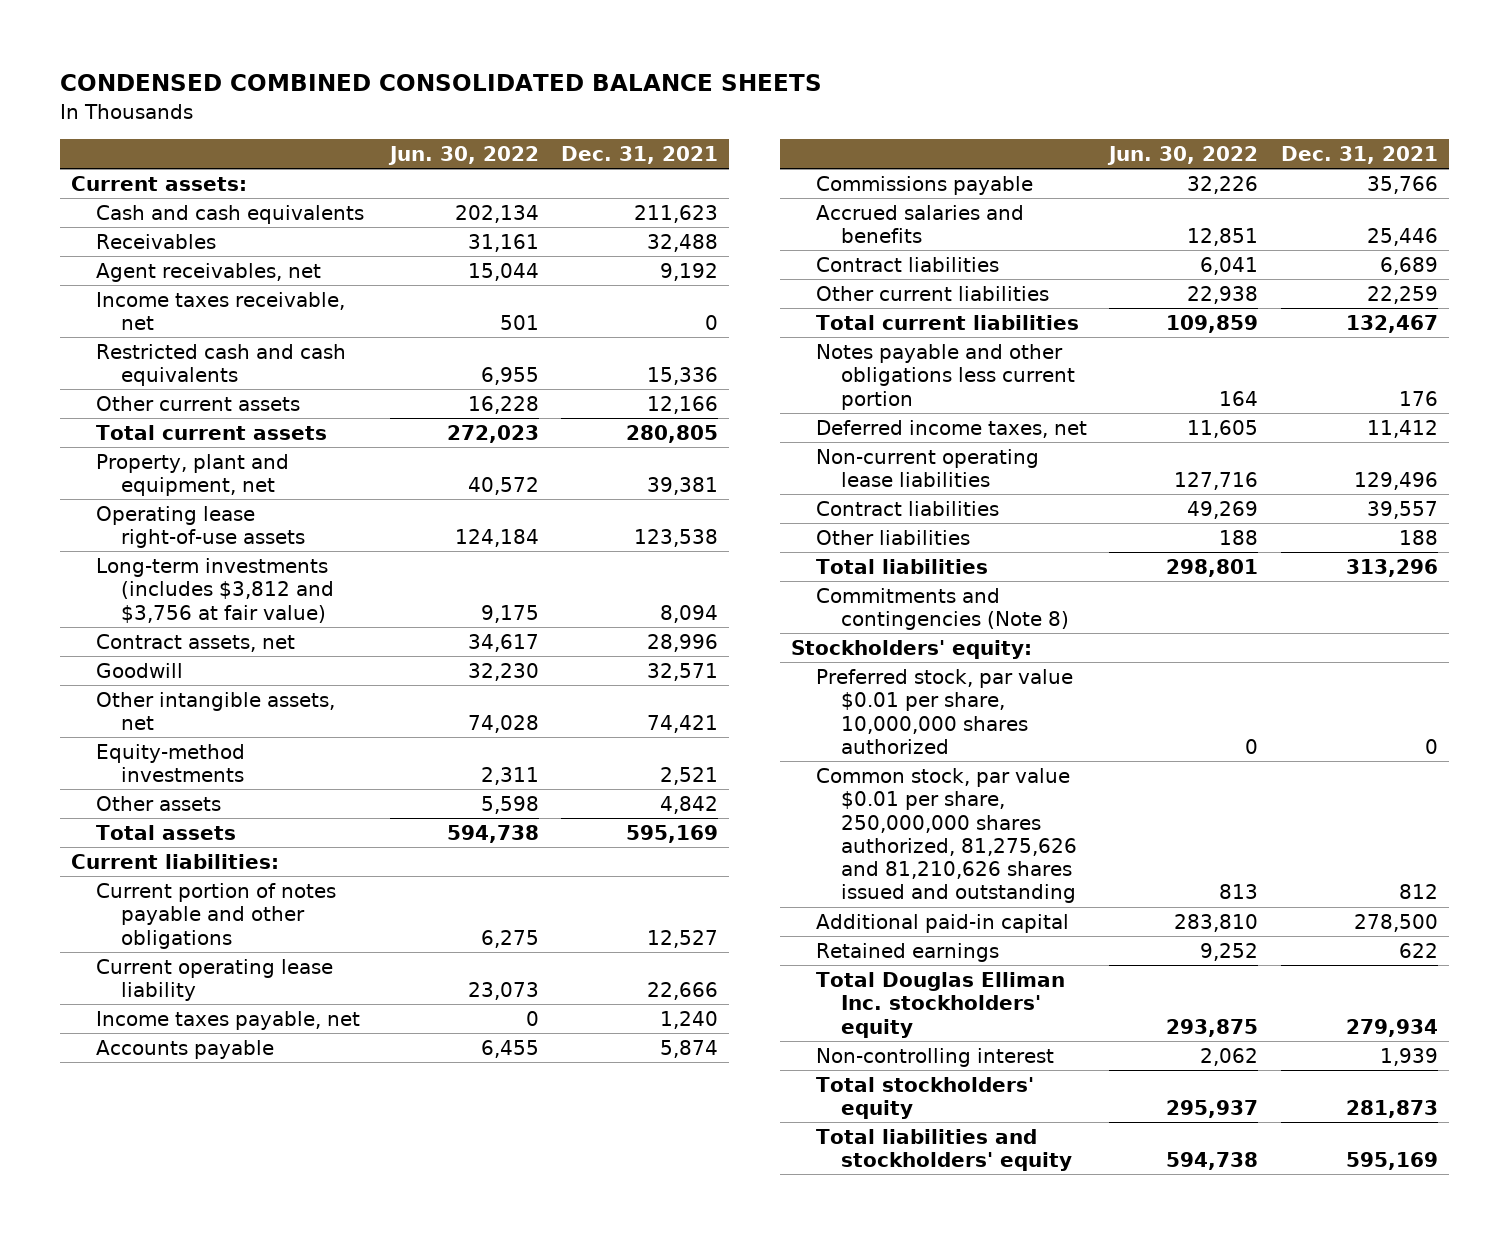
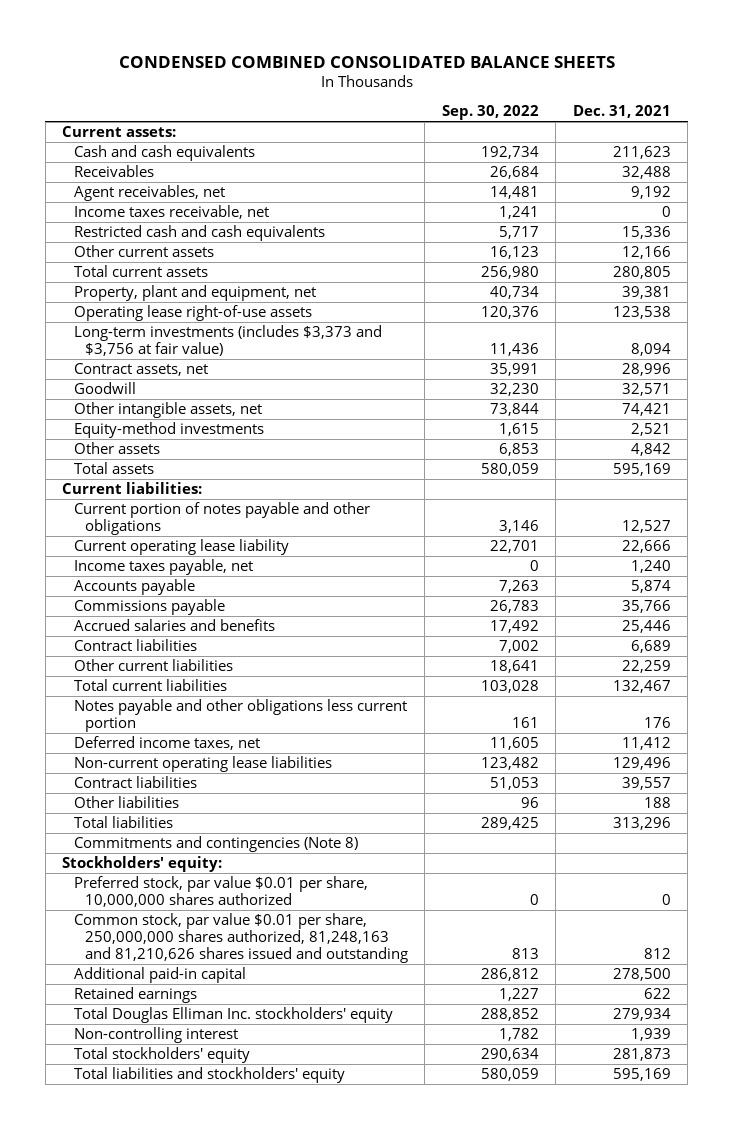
- | Jun. 30, 2022 | Dec. 31, 2021
+ | Sep. 30, 2022 | Dec. 31, 2021
- Long-term investments (includes $3,812 and $3,756 at fair value) | 9,175 | 8,094
+ Long-term investments (includes $3,373 and $3,756 at fair value) | 11,436 | 8,094
- Common stock, par value $0.01 per share, 250,000,000 shares authorized, 81,275,626 and 81,210,626 shares issued and outstanding | 813 | 812
+ Common stock, par value $0.01 per share, 250,000,000 shares authorized, 81,248,163 and 81,210,626 shares issued and outstanding | 813 | 812

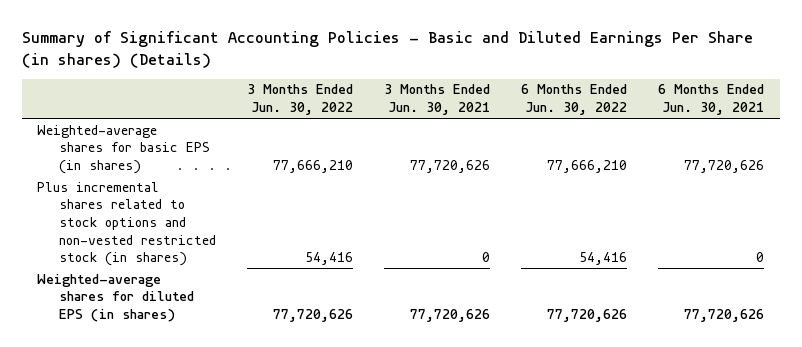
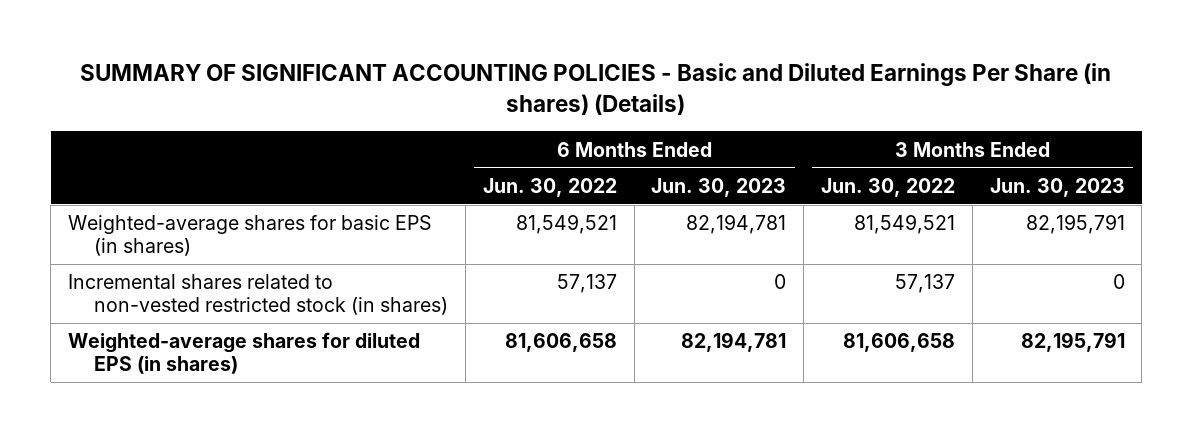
- Summary of Significant Accounting Policies - Basic and Diluted Earnings Per Share (in shares) (Details)
+ SUMMARY OF SIGNIFICANT ACCOUNTING POLICIES - Basic and Diluted Earnings Per Share (in shares) (Details)
- | 3 Months Ended Jun. 30, 2022 | 3 Months Ended Jun. 30, 2021 | 6 Months Ended Jun. 30, 2022 | 6 Months Ended Jun. 30, 2021
+ | 6 Months Ended Jun. 30, 2022 | 6 Months Ended Jun. 30, 2023 | 3 Months Ended Jun. 30, 2022 | 3 Months Ended Jun. 30, 2023
- Weighted-average shares for basic EPS (in shares) | 77,666,210 | 77,720,626 | 77,666,210 | 77,720,626
- Plus incremental shares related to stock options and non-vested restricted stock (in shares) | 54,416 | 0 | 54,416 | 0
- Weighted-average shares for diluted EPS (in shares) | 77,720,626 | 77,720,626 | 77,720,626 | 77,720,626
+ Weighted-average shares for basic EPS (in shares) | 81,549,521 | 82,194,781 | 81,549,521 | 82,195,791
+ Incremental shares related to non-vested restricted stock (in shares) | 57,137 | 0 | 57,137 | 0
+ Weighted-average shares for diluted EPS (in shares) | 81,606,658 | 82,194,781 | 81,606,658 | 82,195,791

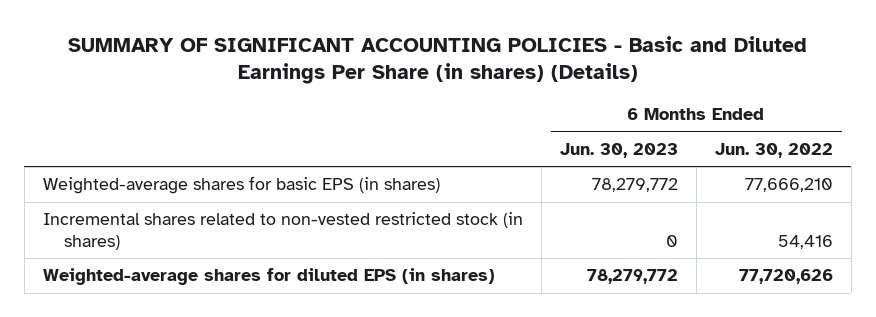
- | 6 Months Ended Jun. 30, 2022 | 6 Months Ended Jun. 30, 2023 | 3 Months Ended Jun. 30, 2022 | 3 Months Ended Jun. 30, 2023
+ | 6 Months Ended Jun. 30, 2023 | 6 Months Ended Jun. 30, 2022
- Weighted-average shares for basic EPS (in shares) | 81,549,521 | 82,194,781 | 81,549,521 | 82,195,791
- Incremental shares related to non-vested restricted stock (in shares) | 57,137 | 0 | 57,137 | 0
- Weighted-average shares for diluted EPS (in shares) | 81,606,658 | 82,194,781 | 81,606,658 | 82,195,791
+ Weighted-average shares for basic EPS (in shares) | 78,279,772 | 77,666,210
+ Incremental shares related to non-vested restricted stock (in shares) | 0 | 54,416
+ Weighted-average shares for diluted EPS (in shares) | 78,279,772 | 77,720,626

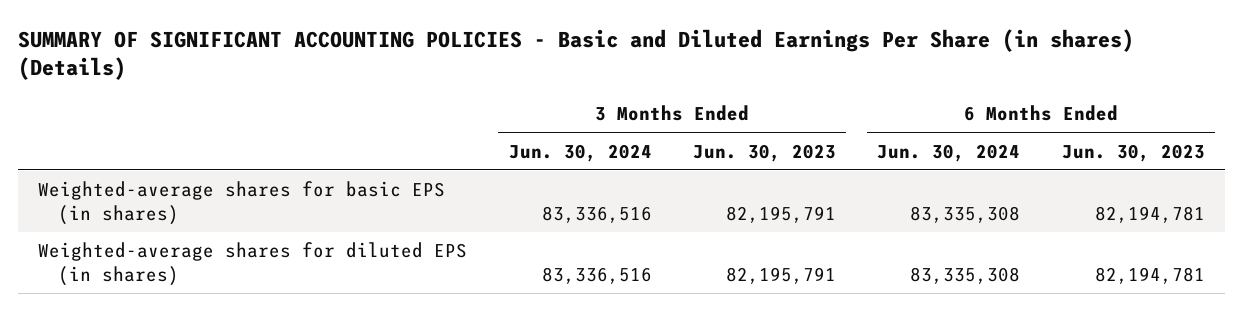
- | 6 Months Ended Jun. 30, 2023 | 6 Months Ended Jun. 30, 2022
+ | 3 Months Ended Jun. 30, 2024 | 3 Months Ended Jun. 30, 2023 | 6 Months Ended Jun. 30, 2024 | 6 Months Ended Jun. 30, 2023
- Weighted-average shares for basic EPS (in shares) | 78,279,772 | 77,666,210
- Incremental shares related to non-vested restricted stock (in shares) | 0 | 54,416
- Weighted-average shares for diluted EPS (in shares) | 78,279,772 | 77,720,626
+ Weighted-average shares for basic EPS (in shares) | 83,336,516 | 82,195,791 | 83,335,308 | 82,194,781
+ Weighted-average shares for diluted EPS (in shares) | 83,336,516 | 82,195,791 | 83,335,308 | 82,194,781

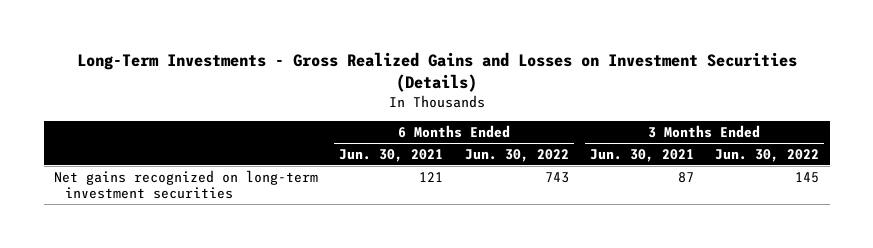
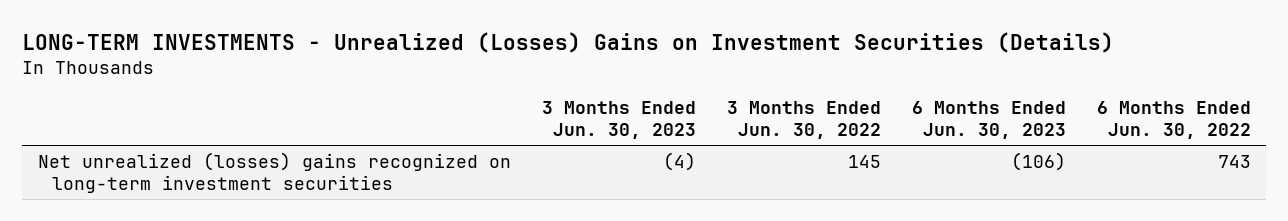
- Long-Term Investments - Gross Realized Gains and Losses on Investment Securities (Details)
+ LONG-TERM INVESTMENTS - Unrealized (Losses) Gains on Investment Securities (Details)
- | 6 Months Ended Jun. 30, 2021 | 6 Months Ended Jun. 30, 2022 | 3 Months Ended Jun. 30, 2021 | 3 Months Ended Jun. 30, 2022
+ | 3 Months Ended Jun. 30, 2023 | 3 Months Ended Jun. 30, 2022 | 6 Months Ended Jun. 30, 2023 | 6 Months Ended Jun. 30, 2022
- Net gains recognized on long-term investment securities | 121 | 743 | 87 | 145
+ Net unrealized (losses) gains recognized on long-term investment securities | (4) | 145 | (106) | 743

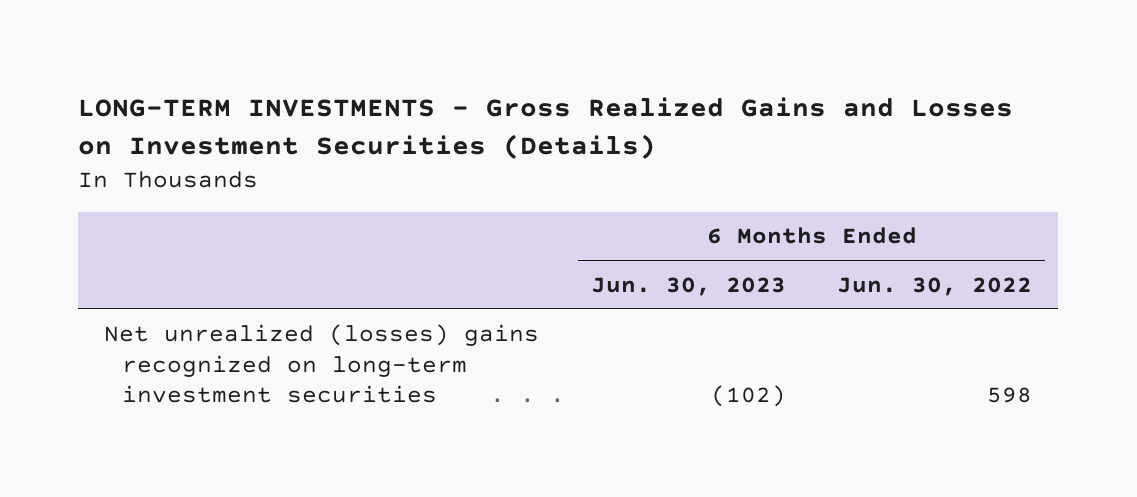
- LONG-TERM INVESTMENTS - Unrealized (Losses) Gains on Investment Securities (Details)
+ LONG-TERM INVESTMENTS - Gross Realized Gains and Losses on Investment Securities (Details)
- | 3 Months Ended Jun. 30, 2023 | 3 Months Ended Jun. 30, 2022 | 6 Months Ended Jun. 30, 2023 | 6 Months Ended Jun. 30, 2022
+ | 6 Months Ended Jun. 30, 2023 | 6 Months Ended Jun. 30, 2022
- Net unrealized (losses) gains recognized on long-term investment securities | (4) | 145 | (106) | 743
+ Net unrealized (losses) gains recognized on long-term investment securities | (102) | 598

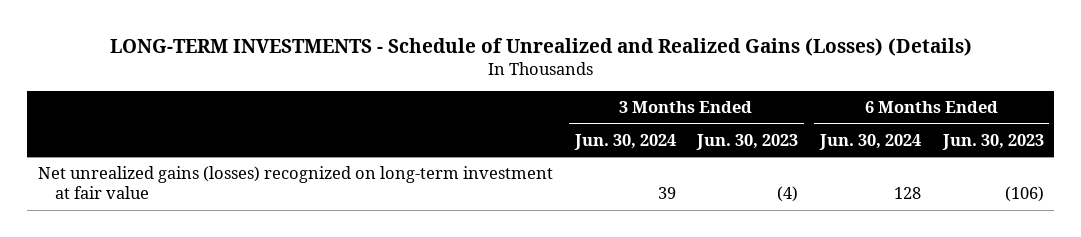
- LONG-TERM INVESTMENTS - Gross Realized Gains and Losses on Investment Securities (Details)
+ LONG-TERM INVESTMENTS - Schedule of Unrealized and Realized Gains (Losses) (Details)
- | 6 Months Ended Jun. 30, 2023 | 6 Months Ended Jun. 30, 2022
+ | 3 Months Ended Jun. 30, 2024 | 3 Months Ended Jun. 30, 2023 | 6 Months Ended Jun. 30, 2024 | 6 Months Ended Jun. 30, 2023
- Net unrealized (losses) gains recognized on long-term investment securities | (102) | 598
+ Net unrealized gains (losses) recognized on long-term investment at fair value | 39 | (4) | 128 | (106)

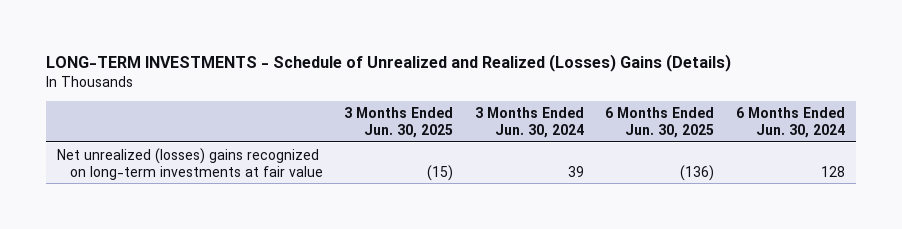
- LONG-TERM INVESTMENTS - Schedule of Unrealized and Realized Gains (Losses) (Details)
+ LONG-TERM INVESTMENTS - Schedule of Unrealized and Realized (Losses) Gains (Details)
- | 3 Months Ended Jun. 30, 2024 | 3 Months Ended Jun. 30, 2023 | 6 Months Ended Jun. 30, 2024 | 6 Months Ended Jun. 30, 2023
+ | 3 Months Ended Jun. 30, 2025 | 3 Months Ended Jun. 30, 2024 | 6 Months Ended Jun. 30, 2025 | 6 Months Ended Jun. 30, 2024
- Net unrealized gains (losses) recognized on long-term investment at fair value | 39 | (4) | 128 | (106)
+ Net unrealized (losses) gains recognized on long-term investments at fair value | (15) | 39 | (136) | 128

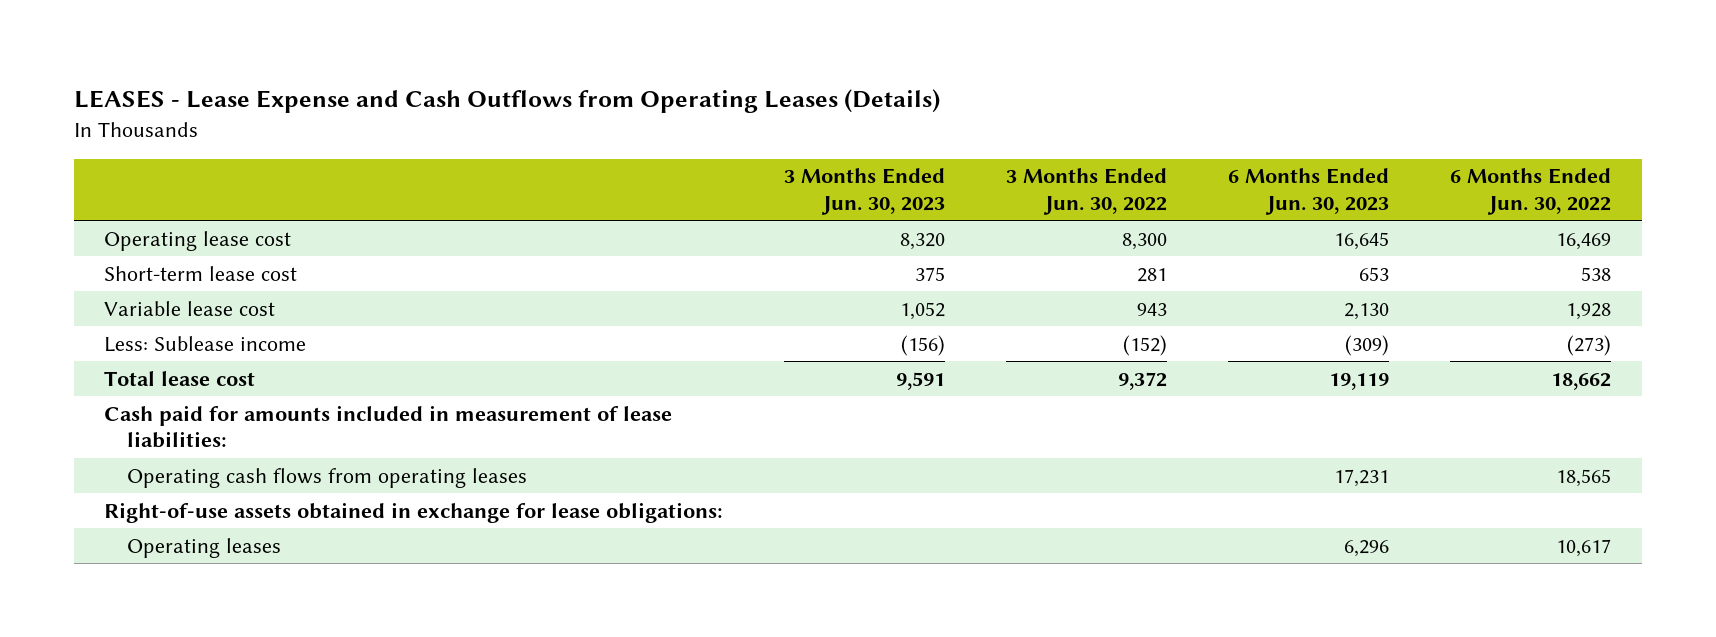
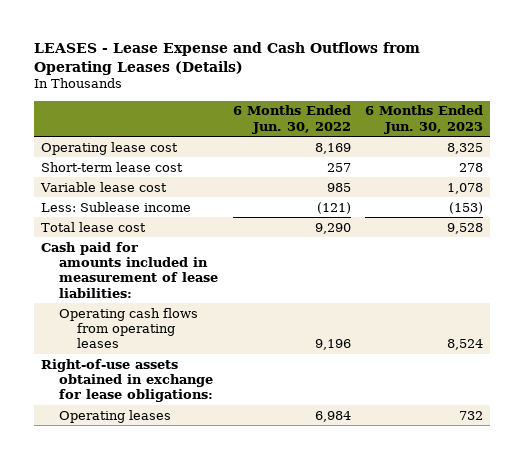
- | 3 Months Ended Jun. 30, 2023 | 3 Months Ended Jun. 30, 2022 | 6 Months Ended Jun. 30, 2023 | 6 Months Ended Jun. 30, 2022
+ | 6 Months Ended Jun. 30, 2022 | 6 Months Ended Jun. 30, 2023
- Operating lease cost | 8,320 | 8,300 | 16,645 | 16,469
- Short-term lease cost | 375 | 281 | 653 | 538
- Variable lease cost | 1,052 | 943 | 2,130 | 1,928
- Less: Sublease income | (156) | (152) | (309) | (273)
- Total lease cost | 9,591 | 9,372 | 19,119 | 18,662
+ Operating lease cost | 8,169 | 8,325
+ Short-term lease cost | 257 | 278
+ Variable lease cost | 985 | 1,078
+ Less: Sublease income | (121) | (153)
+ Total lease cost | 9,290 | 9,528
- Operating cash flows from operating leases | | | 17,231 | 18,565
+ Operating cash flows from operating leases | 9,196 | 8,524
- Operating leases | | | 6,296 | 10,617
+ Operating leases | 6,984 | 732

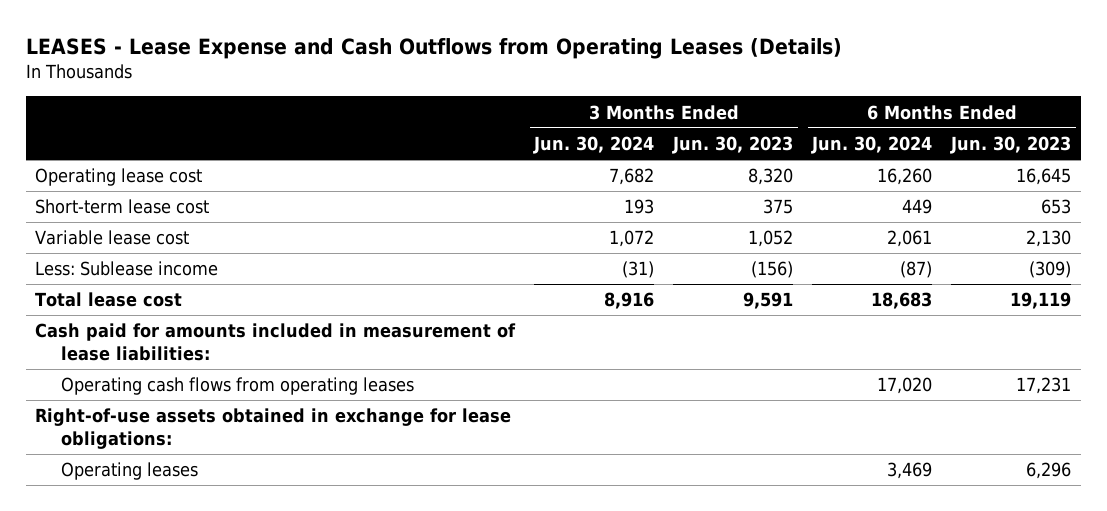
- | 6 Months Ended Jun. 30, 2022 | 6 Months Ended Jun. 30, 2023
+ | 3 Months Ended Jun. 30, 2024 | 3 Months Ended Jun. 30, 2023 | 6 Months Ended Jun. 30, 2024 | 6 Months Ended Jun. 30, 2023
- Operating lease cost | 8,169 | 8,325
- Short-term lease cost | 257 | 278
- Variable lease cost | 985 | 1,078
- Less: Sublease income | (121) | (153)
- Total lease cost | 9,290 | 9,528
+ Operating lease cost | 7,682 | 8,320 | 16,260 | 16,645
+ Short-term lease cost | 193 | 375 | 449 | 653
+ Variable lease cost | 1,072 | 1,052 | 2,061 | 2,130
+ Less: Sublease income | (31) | (156) | (87) | (309)
+ Total lease cost | 8,916 | 9,591 | 18,683 | 19,119
- Operating cash flows from operating leases | 9,196 | 8,524
+ Operating cash flows from operating leases | | | 17,020 | 17,231
- Operating leases | 6,984 | 732
+ Operating leases | | | 3,469 | 6,296

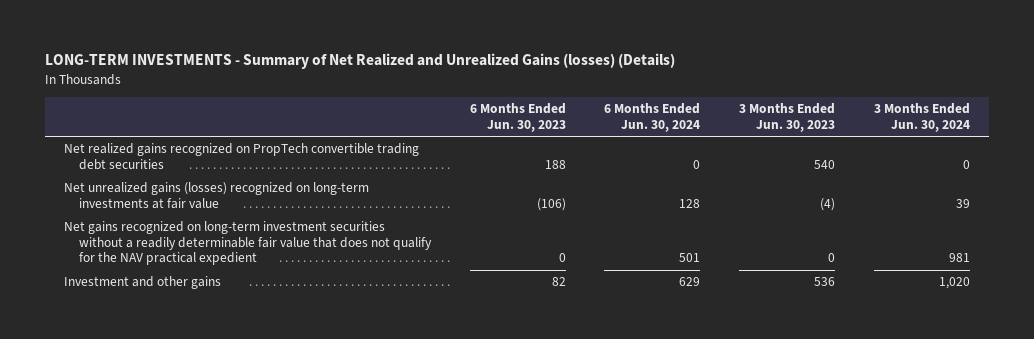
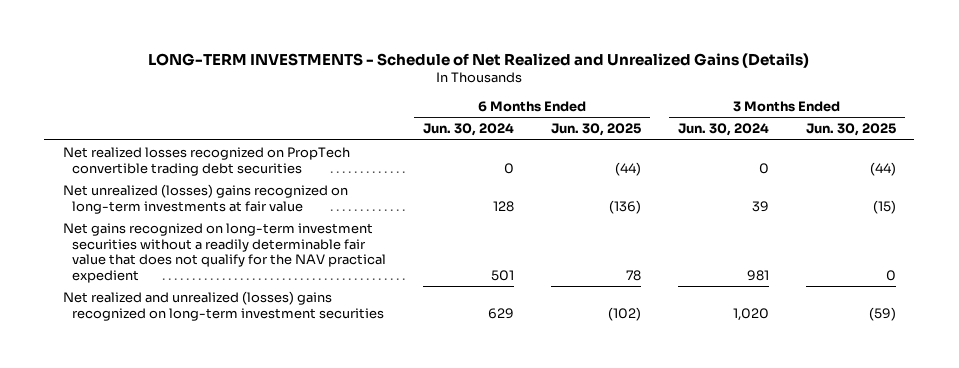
- LONG-TERM INVESTMENTS - Summary of Net Realized and Unrealized Gains (losses) (Details)
+ LONG-TERM INVESTMENTS - Schedule of Net Realized and Unrealized Gains (Details)
- | 6 Months Ended Jun. 30, 2023 | 6 Months Ended Jun. 30, 2024 | 3 Months Ended Jun. 30, 2023 | 3 Months Ended Jun. 30, 2024
+ | 6 Months Ended Jun. 30, 2024 | 6 Months Ended Jun. 30, 2025 | 3 Months Ended Jun. 30, 2024 | 3 Months Ended Jun. 30, 2025
- Net realized gains recognized on PropTech convertible trading debt securities | 188 | 0 | 540 | 0
- Net unrealized gains (losses) recognized on long-term investments at fair value | (106) | 128 | (4) | 39
+ Net realized losses recognized on PropTech convertible trading debt securities | 0 | (44) | 0 | (44)
+ Net unrealized (losses) gains recognized on long-term investments at fair value | 128 | (136) | 39 | (15)
- Investment and other gains | 82 | 629 | 536 | 1,020
+ Net realized and unrealized (losses) gains recognized on long-term investment securities | 629 | (102) | 1,020 | (59)

